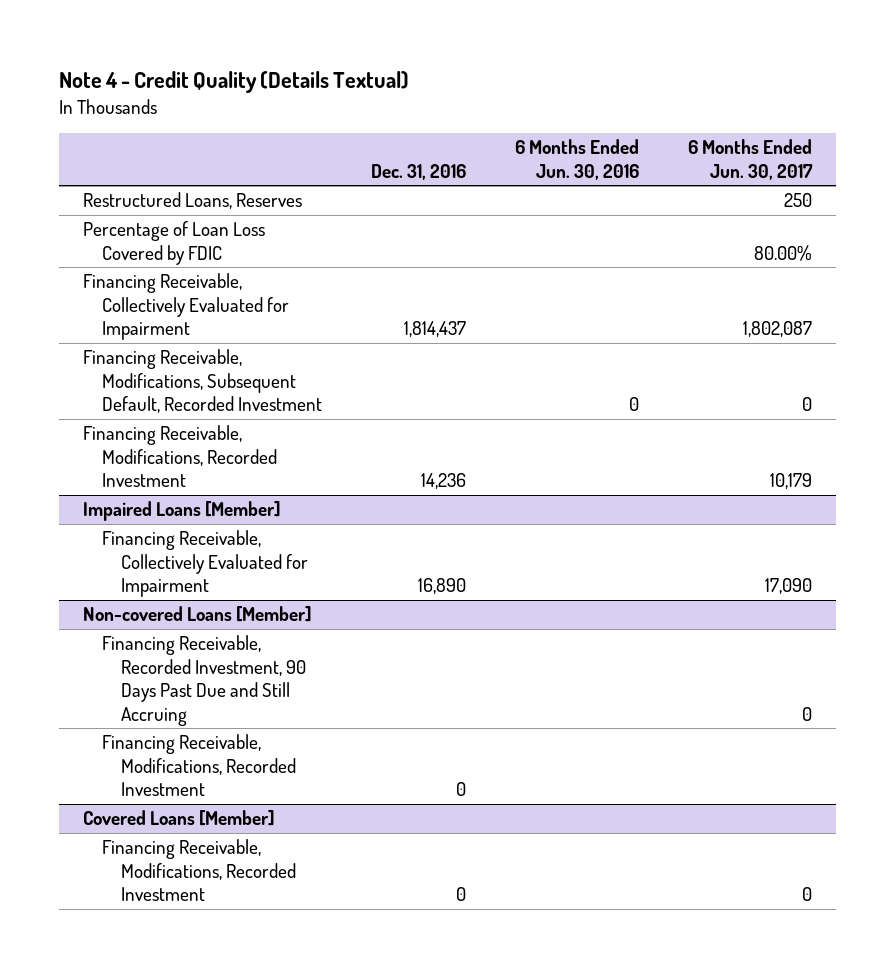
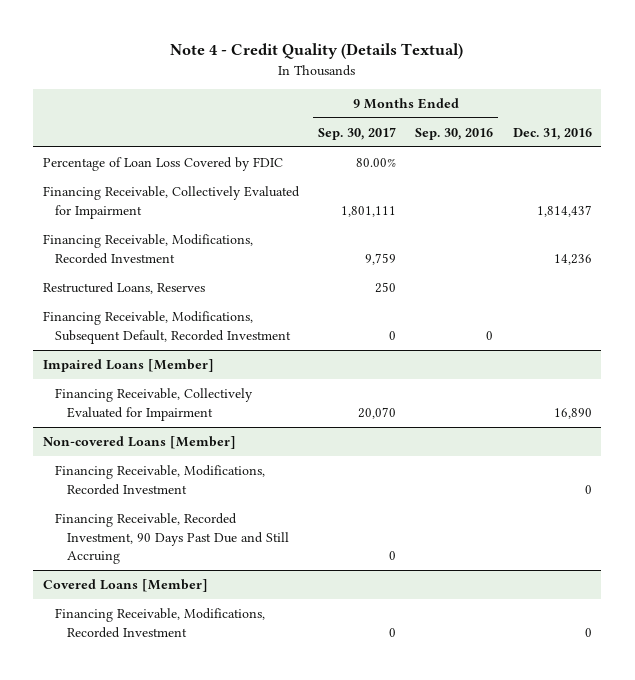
- | Dec. 31, 2016 | 6 Months Ended Jun. 30, 2016 | 6 Months Ended Jun. 30, 2017
+ | 9 Months Ended Sep. 30, 2017 | 9 Months Ended Sep. 30, 2016 | Dec. 31, 2016
moved down: Restructured Loans, Reserves | 250 | |
moved down: Financing Receivable, Modifications, Subsequent Default, Recorded Investment | 0 | 0 |
@ Non-covered Loans [Member]
moved down: Financing Receivable, Recorded Investment, 90 Days Past Due and Still Accruing | 0 | |

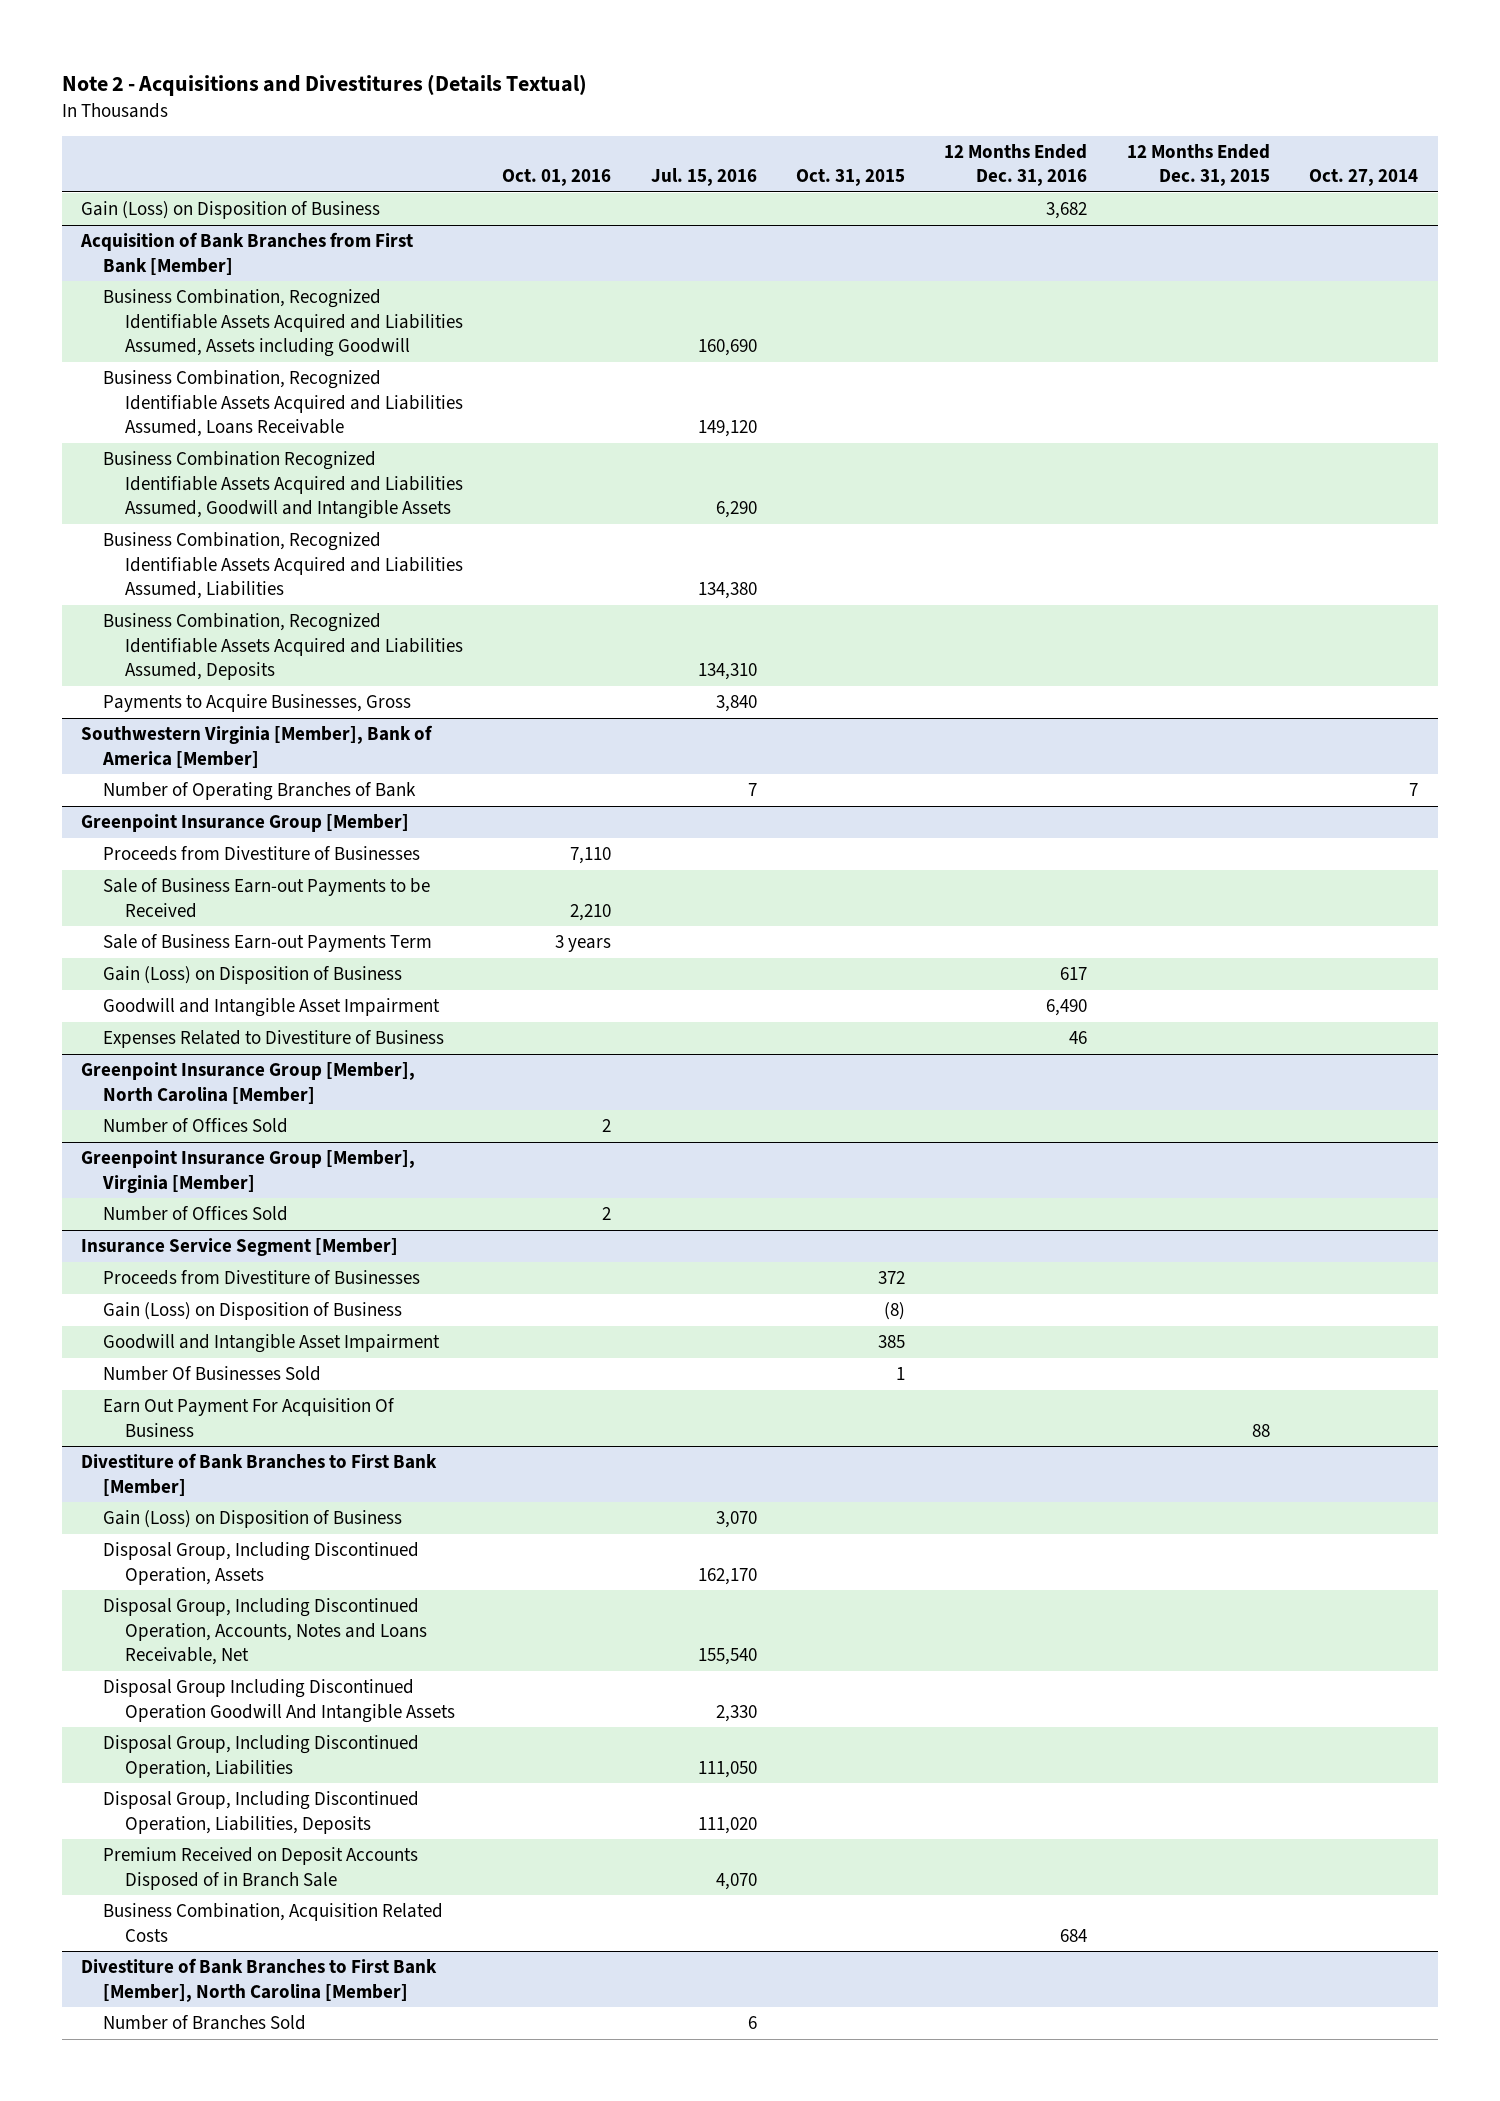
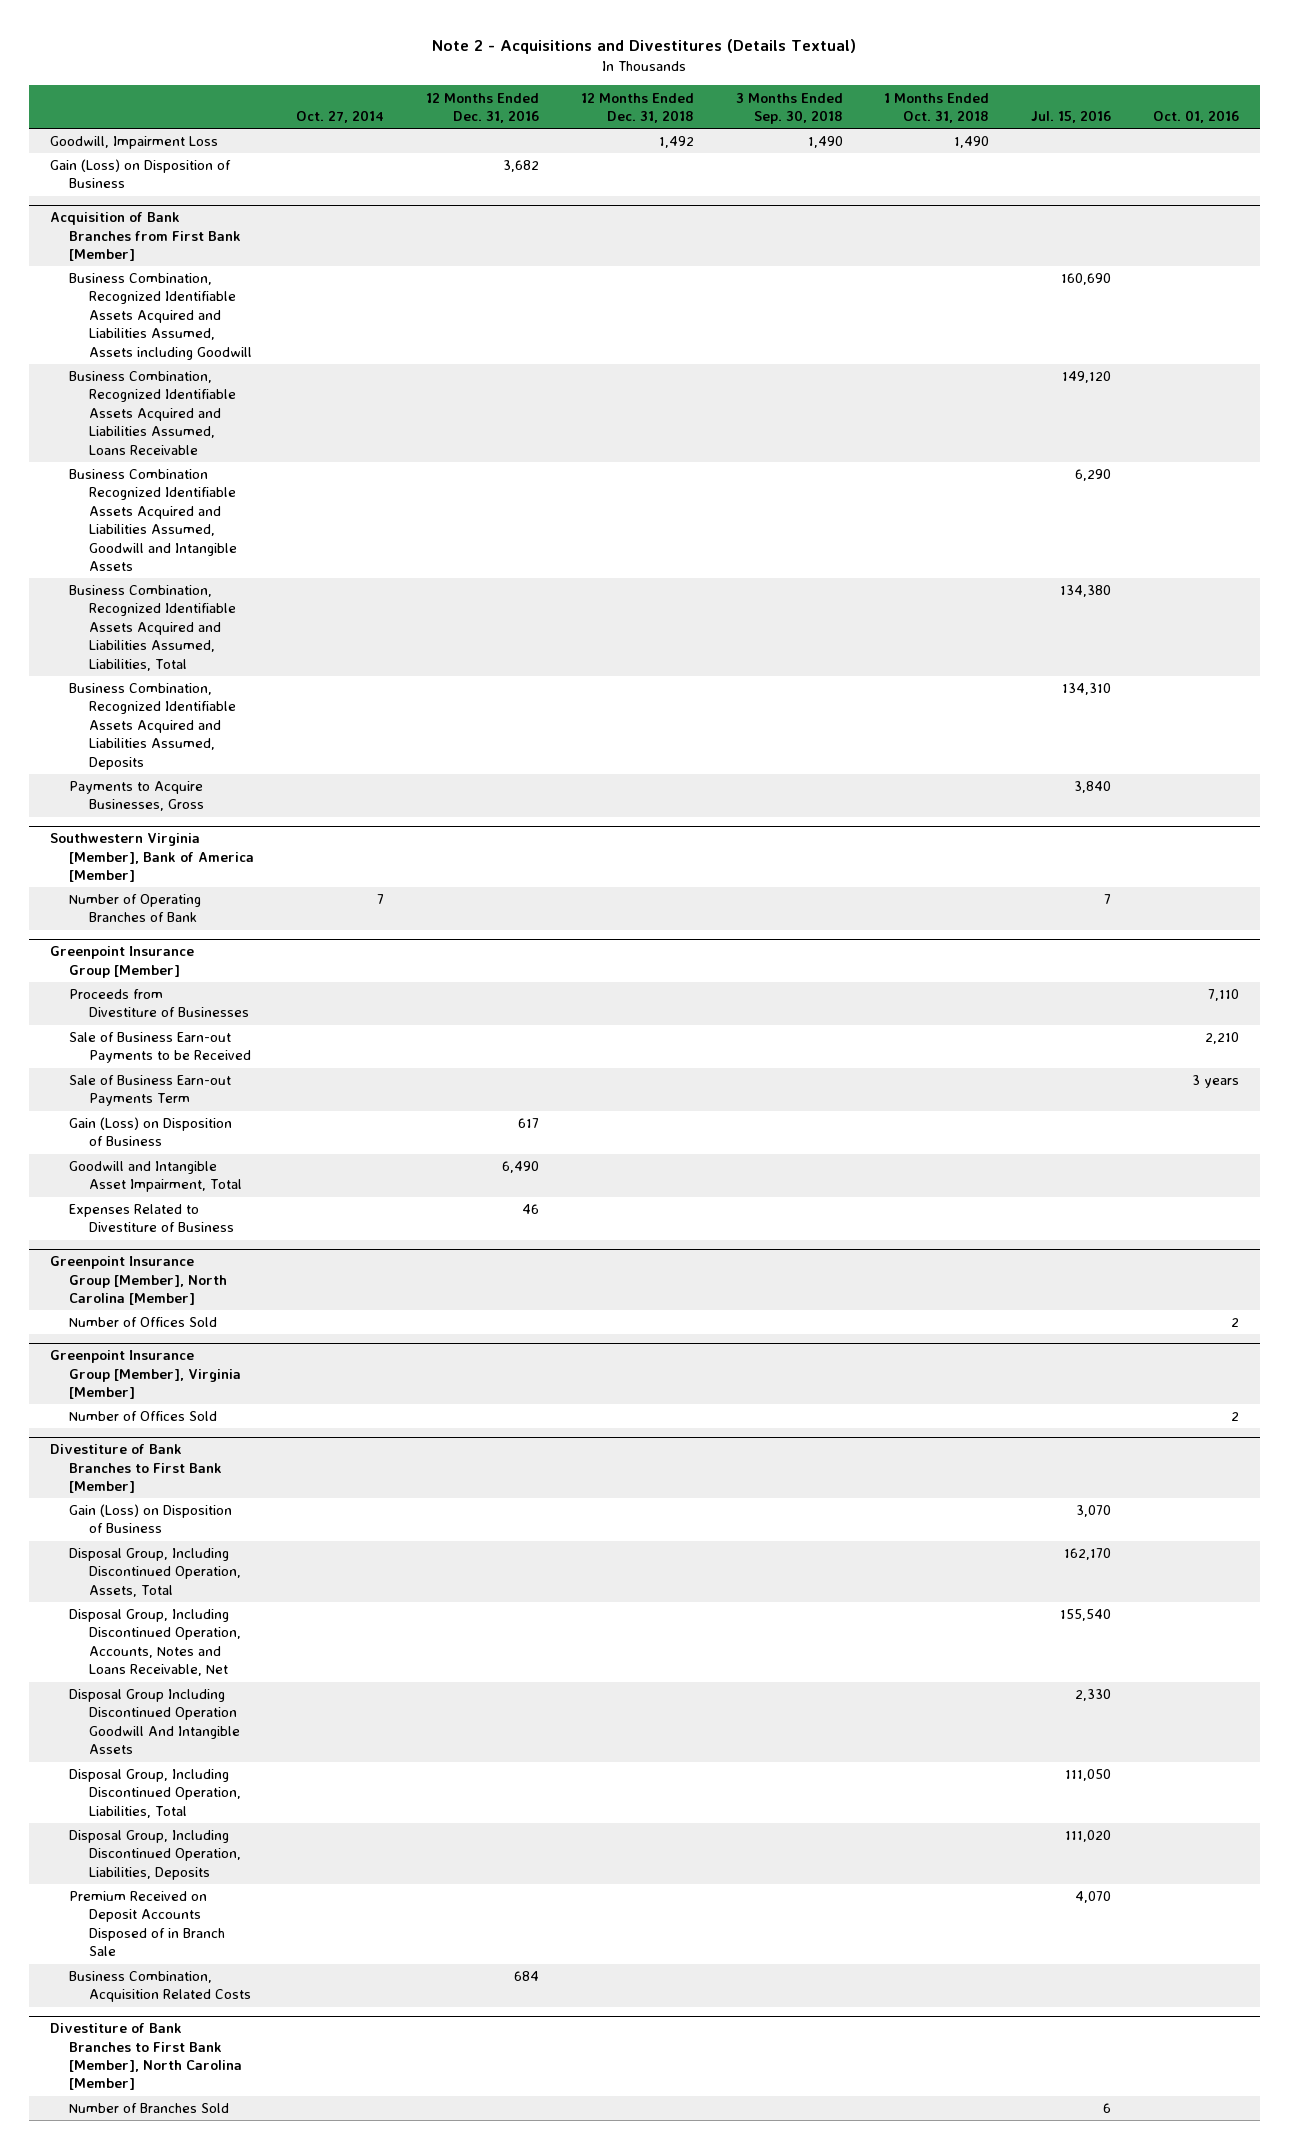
- | Oct. 01, 2016 | Jul. 15, 2016 | Oct. 31, 2015 | 12 Months Ended Dec. 31, 2016 | 12 Months Ended Dec. 31, 2015 | Oct. 27, 2014
+ | Oct. 27, 2014 | 12 Months Ended Dec. 31, 2016 | 12 Months Ended Dec. 31, 2018 | 3 Months Ended Sep. 30, 2018 | 1 Months Ended Oct. 31, 2018 | Jul. 15, 2016 | Oct. 01, 2016
+ Goodwill, Impairment Loss | | | 1,492 | 1,490 | 1,490 | |
@ Acquisition of Bank Branches from First Bank [Member]
- Business Combination, Recognized Identifiable Assets Acquired and Liabilities Assumed, Liabilities | | 134,380 | | | |
+ Business Combination, Recognized Identifiable Assets Acquired and Liabilities Assumed, Liabilities, Total | | | | | | 134,380 |
@ Greenpoint Insurance Group [Member]
- Goodwill and Intangible Asset Impairment | | | | 6,490 | |
+ Goodwill and Intangible Asset Impairment, Total | | 6,490 | | | | |
- Insurance Service Segment [Member]
- Proceeds from Divestiture of Businesses | | | 372 | | |
- Gain (Loss) on Disposition of Business | | | (8) | | |
- Goodwill and Intangible Asset Impairment | | | 385 | | |
- Number Of Businesses Sold | | | 1 | | |
- Earn Out Payment For Acquisition Of Business | | | | | 88 |
@ Divestiture of Bank Branches to First Bank [Member]
- Disposal Group, Including Discontinued Operation, Assets | | 162,170 | | | |
+ Disposal Group, Including Discontinued Operation, Assets, Total | | | | | | 162,170 |
- Disposal Group, Including Discontinued Operation, Liabilities | | 111,050 | | | |
+ Disposal Group, Including Discontinued Operation, Liabilities, Total | | | | | | 111,050 |

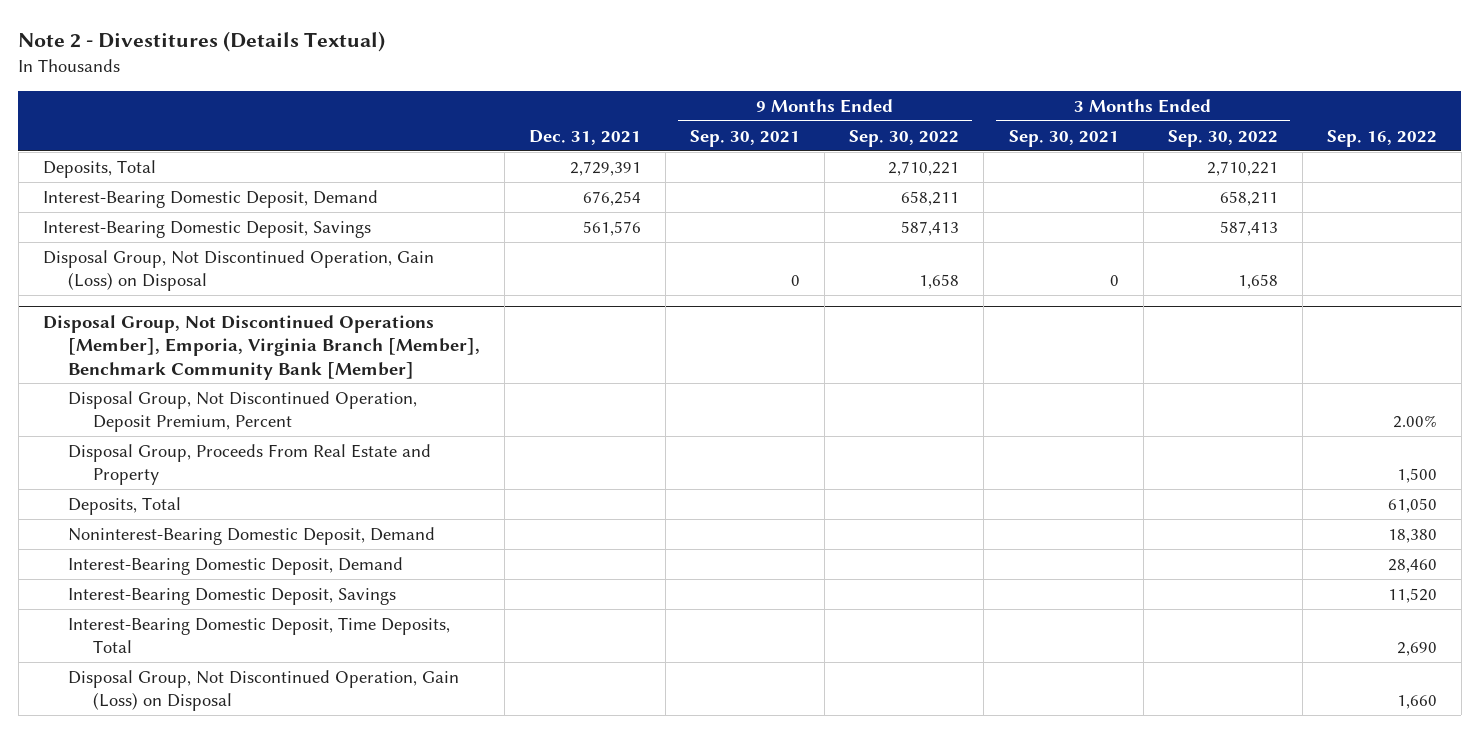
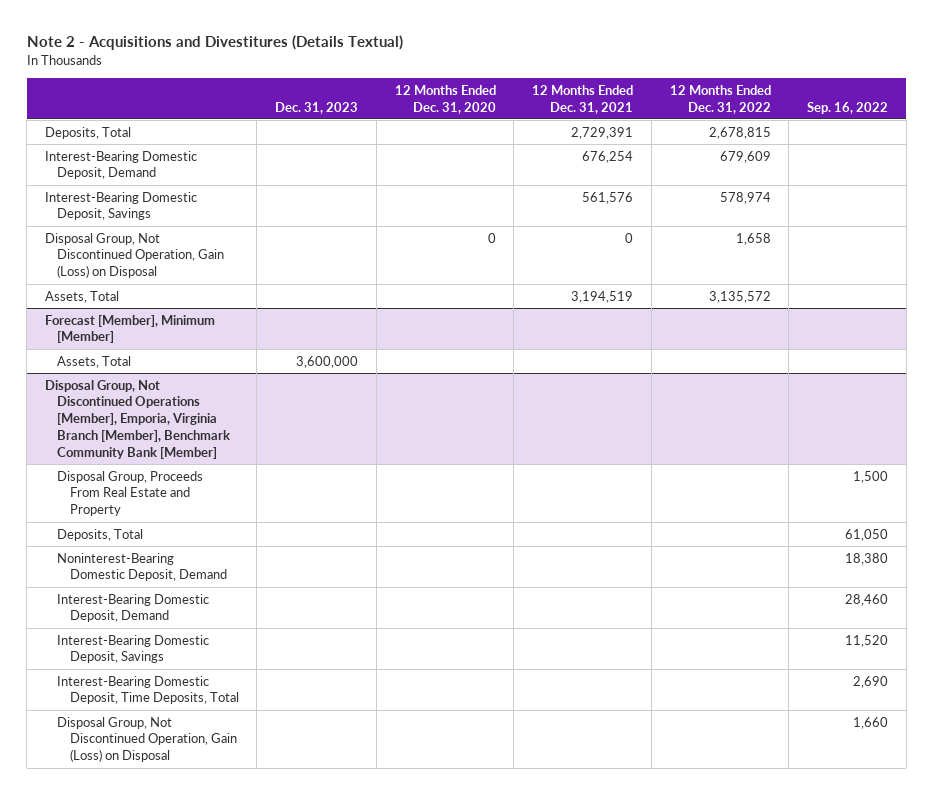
- Note 2 - Divestitures (Details Textual)
+ Note 2 - Acquisitions and Divestitures (Details Textual)
- | Dec. 31, 2021 | 9 Months Ended Sep. 30, 2021 | 9 Months Ended Sep. 30, 2022 | 3 Months Ended Sep. 30, 2021 | 3 Months Ended Sep. 30, 2022 | Sep. 16, 2022
+ | Dec. 31, 2023 | 12 Months Ended Dec. 31, 2020 | 12 Months Ended Dec. 31, 2021 | 12 Months Ended Dec. 31, 2022 | Sep. 16, 2022
+ Assets, Total | | | 3,194,519 | 3,135,572 |
+ Forecast [Member], Minimum [Member]
+ Assets, Total | 3,600,000 | | | |
@ Disposal Group, Not Discontinued Operations [Member], Emporia, Virginia Branch [Member], Benchmark Community Bank [Member]
- Disposal Group, Not Discontinued Operation, Deposit Premium, Percent | | | | | | 2.00%

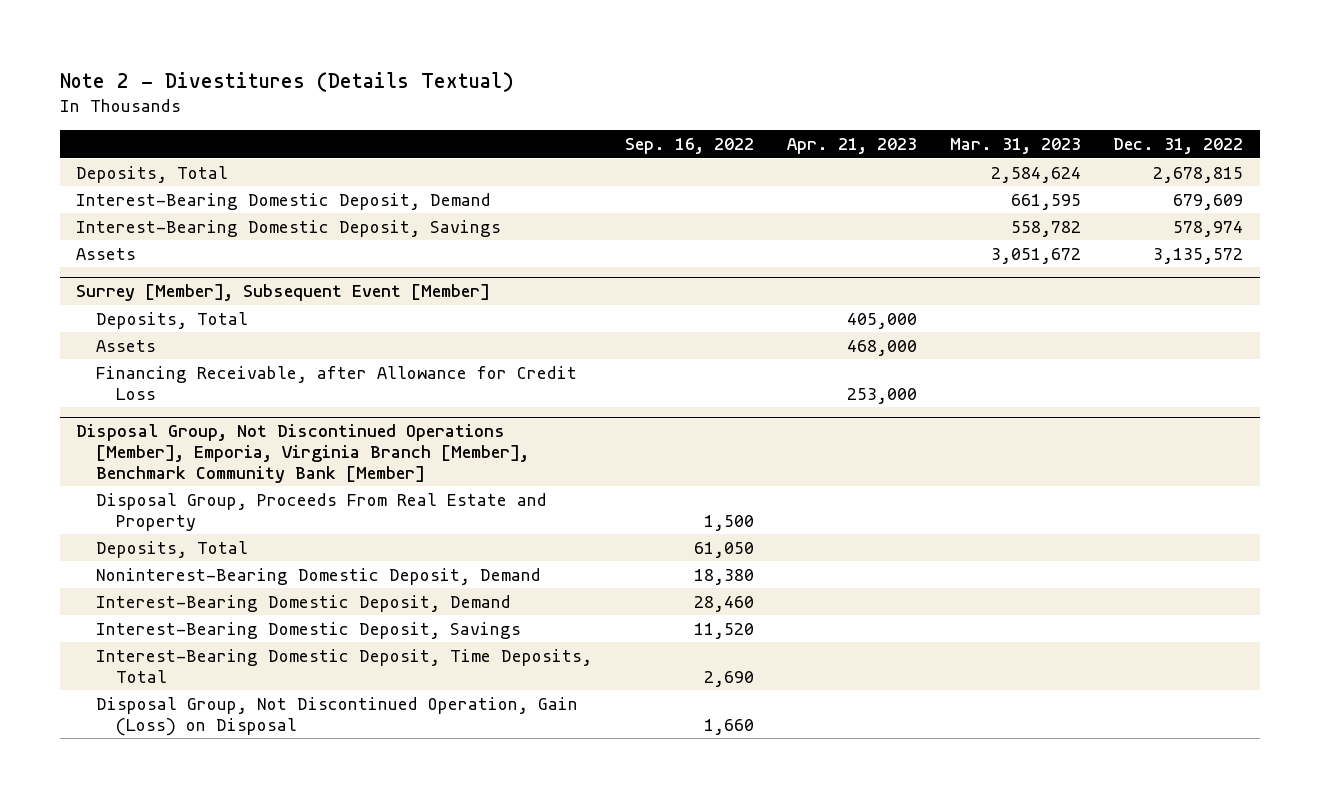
- Note 2 - Acquisitions and Divestitures (Details Textual)
+ Note 2 - Divestitures (Details Textual)
- | Dec. 31, 2023 | 12 Months Ended Dec. 31, 2020 | 12 Months Ended Dec. 31, 2021 | 12 Months Ended Dec. 31, 2022 | Sep. 16, 2022
+ | Sep. 16, 2022 | Apr. 21, 2023 | Mar. 31, 2023 | Dec. 31, 2022
- Disposal Group, Not Discontinued Operation, Gain (Loss) on Disposal | | 0 | 0 | 1,658 |
- Assets, Total | | | 3,194,519 | 3,135,572 |
- Forecast [Member], Minimum [Member]
- Assets, Total | 3,600,000 | | | |
+ Assets | | | 3,051,672 | 3,135,572
+ Surrey [Member], Subsequent Event [Member]
+ Deposits, Total | | 405,000 | |
+ Assets | | 468,000 | |
+ Financing Receivable, after Allowance for Credit Loss | | 253,000 | |

